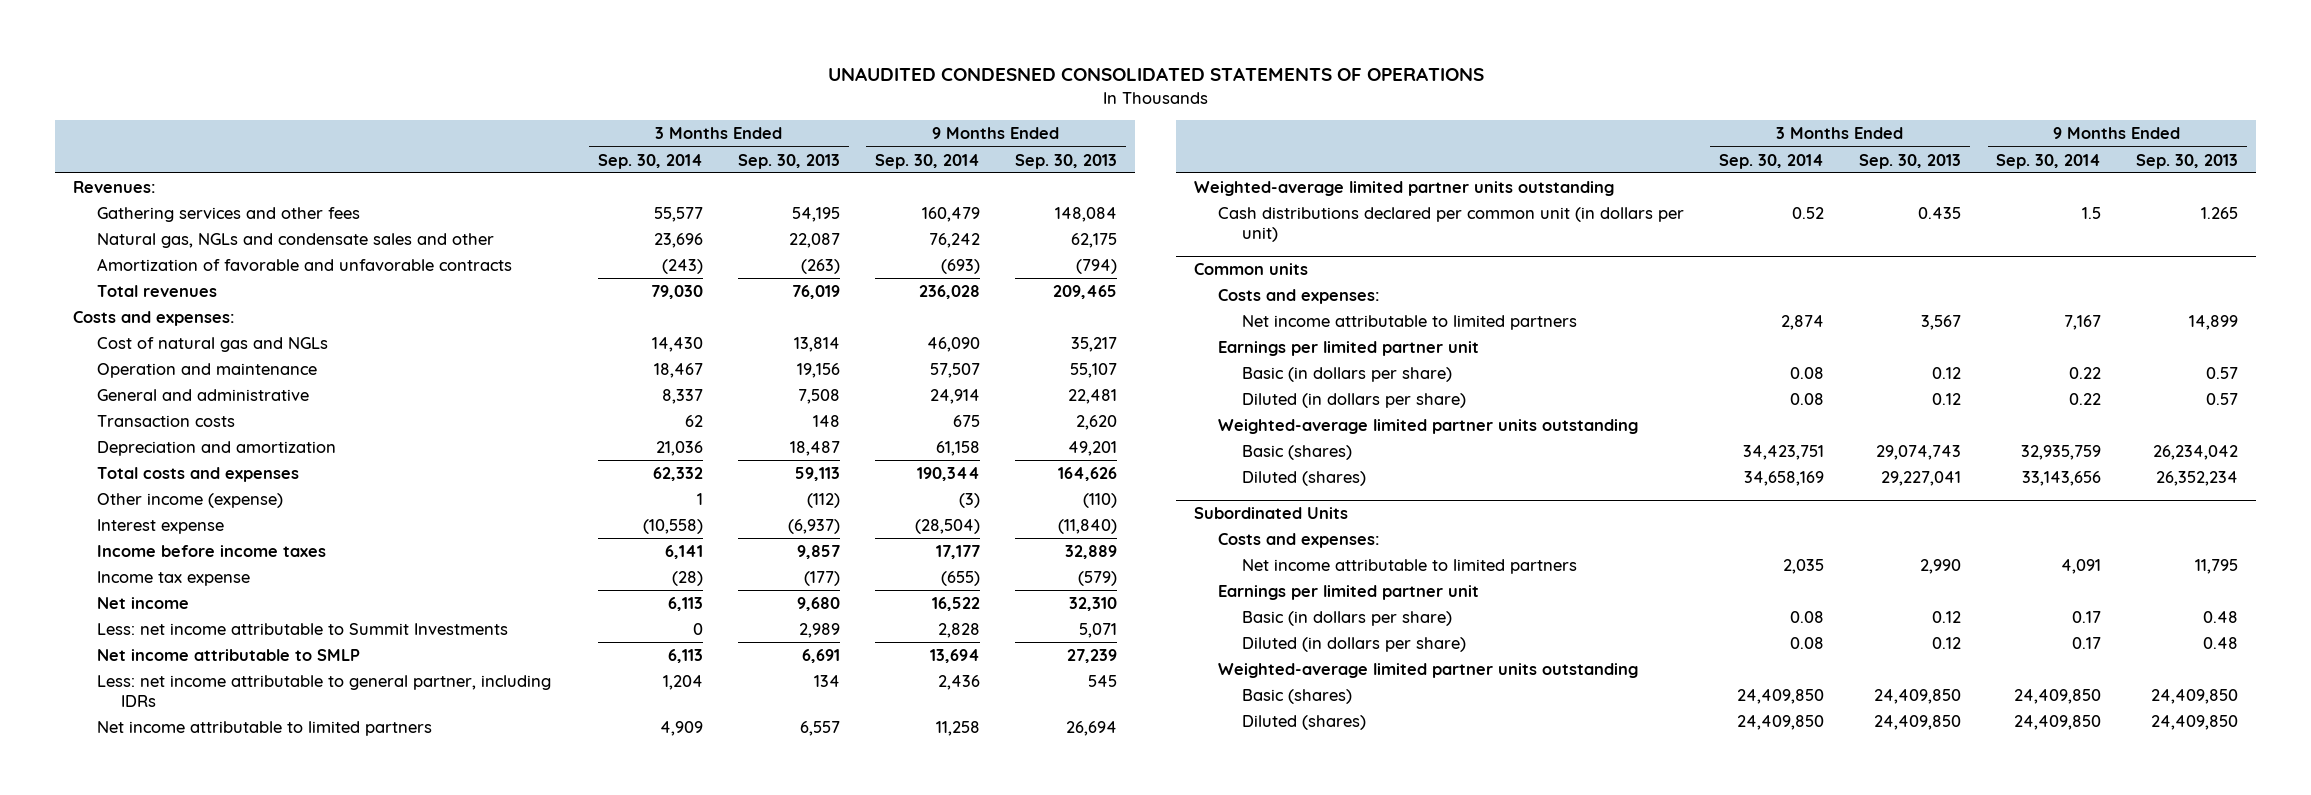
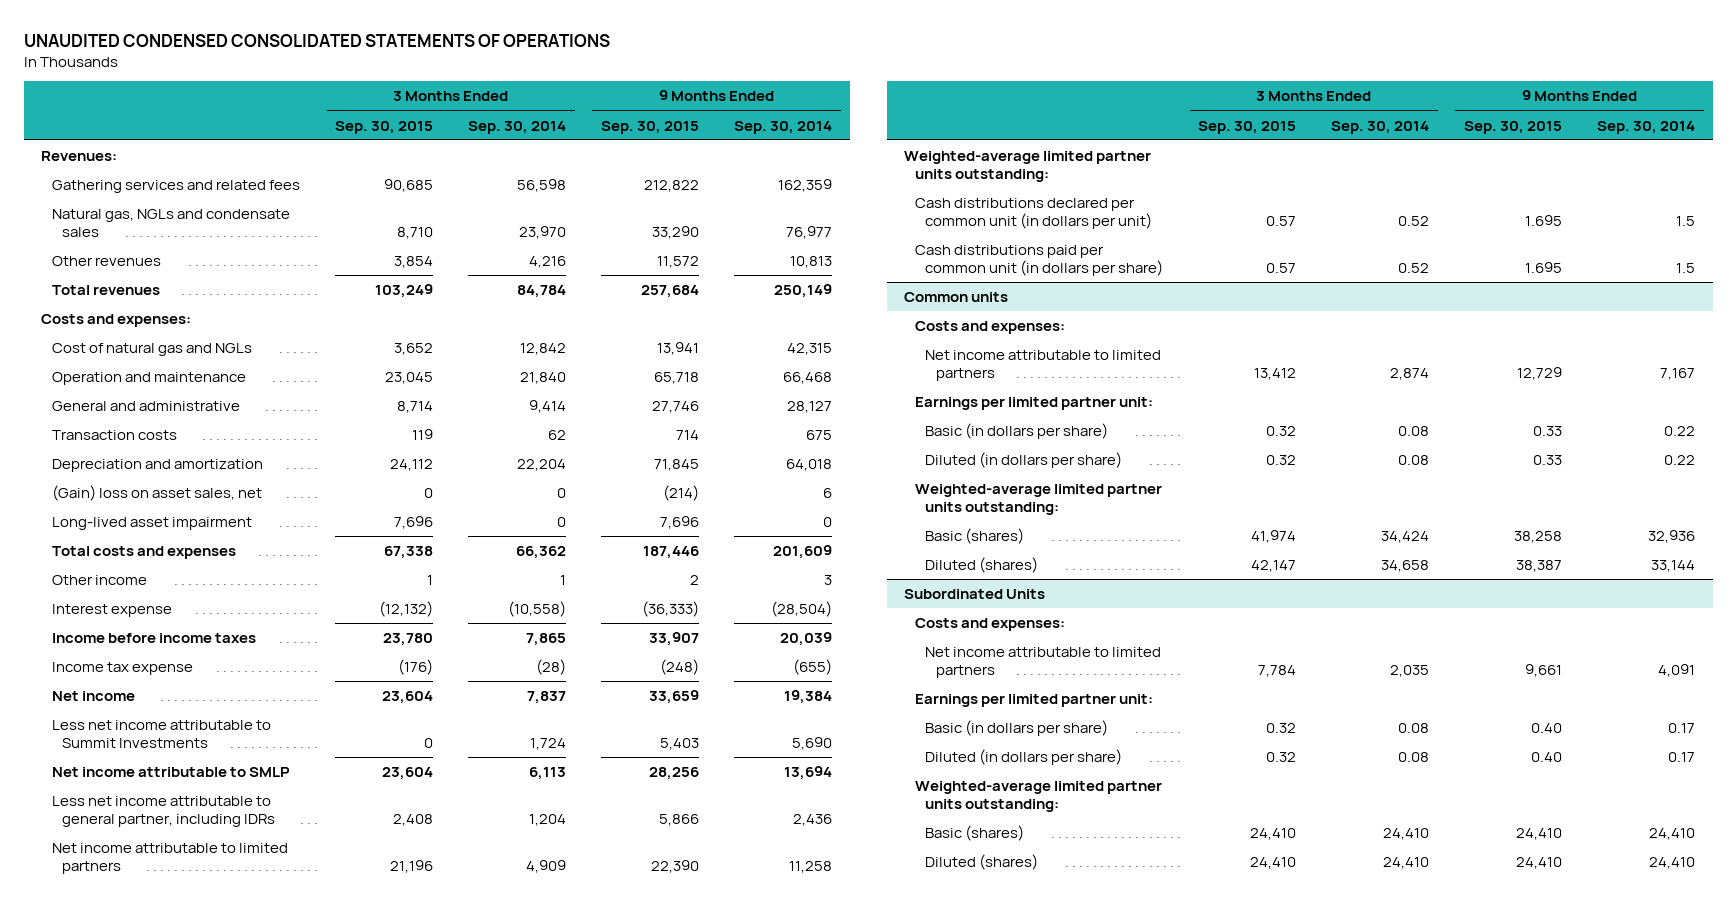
- UNAUDITED CONDESNED CONSOLIDATED STATEMENTS OF OPERATIONS
+ UNAUDITED CONDENSED CONSOLIDATED STATEMENTS OF OPERATIONS
- | 3 Months Ended Sep. 30, 2014 | 3 Months Ended Sep. 30, 2013 | 9 Months Ended Sep. 30, 2014 | 9 Months Ended Sep. 30, 2013
+ | 3 Months Ended Sep. 30, 2015 | 3 Months Ended Sep. 30, 2014 | 9 Months Ended Sep. 30, 2015 | 9 Months Ended Sep. 30, 2014
- Gathering services and other fees | 55,577 | 54,195 | 160,479 | 148,084
- Natural gas, NGLs and condensate sales and other | 23,696 | 22,087 | 76,242 | 62,175
- Amortization of favorable and unfavorable contracts | (243) | (263) | (693) | (794)
- Total revenues | 79,030 | 76,019 | 236,028 | 209,465
+ Gathering services and related fees | 90,685 | 56,598 | 212,822 | 162,359
+ Natural gas, NGLs and condensate sales | 8,710 | 23,970 | 33,290 | 76,977
+ Other revenues | 3,854 | 4,216 | 11,572 | 10,813
+ Total revenues | 103,249 | 84,784 | 257,684 | 250,149
- Cost of natural gas and NGLs | 14,430 | 13,814 | 46,090 | 35,217
- Operation and maintenance | 18,467 | 19,156 | 57,507 | 55,107
- General and administrative | 8,337 | 7,508 | 24,914 | 22,481
+ Cost of natural gas and NGLs | 3,652 | 12,842 | 13,941 | 42,315
+ Operation and maintenance | 23,045 | 21,840 | 65,718 | 66,468
+ General and administrative | 8,714 | 9,414 | 27,746 | 28,127
- Depreciation and amortization | 21,036 | 18,487 | 61,158 | 49,201
- Total costs and expenses | 62,332 | 59,113 | 190,344 | 164,626
- Other income (expense) | 1 | (112) | (3) | (110)
+ Depreciation and amortization | 24,112 | 22,204 | 71,845 | 64,018
+ (Gain) loss on asset sales, net | 0 | 0 | (214) | 6
+ Long-lived asset impairment | 7,696 | 0 | 7,696 | 0
+ Total costs and expenses | 67,338 | 66,362 | 187,446 | 201,609
+ Other income | 1 | 1 | 2 | 3
- Income before income taxes | 6,141 | 9,857 | 17,177 | 32,889
+ Income before income taxes | 23,780 | 7,865 | 33,907 | 20,039
- Net income | 6,113 | 9,680 | 16,522 | 32,310
- Less: net income attributable to Summit Investments | 0 | 2,989 | 2,828 | 5,071
+ Net income | 23,604 | 7,837 | 33,659 | 19,384
+ Less net income attributable to Summit Investments | 0 | 1,724 | 5,403 | 5,690
- Less: net income attributable to general partner, including IDRs | 1,204 | 134 | 2,436 | 545
+ Less net income attributable to general partner, including IDRs | 2,408 | 1,204 | 5,866 | 2,436
- Weighted-average limited partner units outstanding
+ Weighted-average limited partner units outstanding:
+ Cash distributions paid per common unit (in dollars per share) | 0.57 | 0.52 | 1.695 | 1.5
@ Common units
- Earnings per limited partner unit
+ Earnings per limited partner unit:
- Weighted-average limited partner units outstanding
- Basic (shares) | 34,423,751 | 29,074,743 | 32,935,759 | 26,234,042
- Diluted (shares) | 34,658,169 | 29,227,041 | 33,143,656 | 26,352,234
+ Weighted-average limited partner units outstanding:
+ Basic (shares) | 41,974 | 34,424 | 38,258 | 32,936
+ Diluted (shares) | 42,147 | 34,658 | 38,387 | 33,144
@ Subordinated Units
- Earnings per limited partner unit
+ Earnings per limited partner unit:
- Weighted-average limited partner units outstanding
- Basic (shares) | 24,409,850 | 24,409,850 | 24,409,850 | 24,409,850
- Diluted (shares) | 24,409,850 | 24,409,850 | 24,409,850 | 24,409,850
+ Weighted-average limited partner units outstanding:
+ Basic (shares) | 24,410 | 24,410 | 24,410 | 24,410
+ Diluted (shares) | 24,410 | 24,410 | 24,410 | 24,410

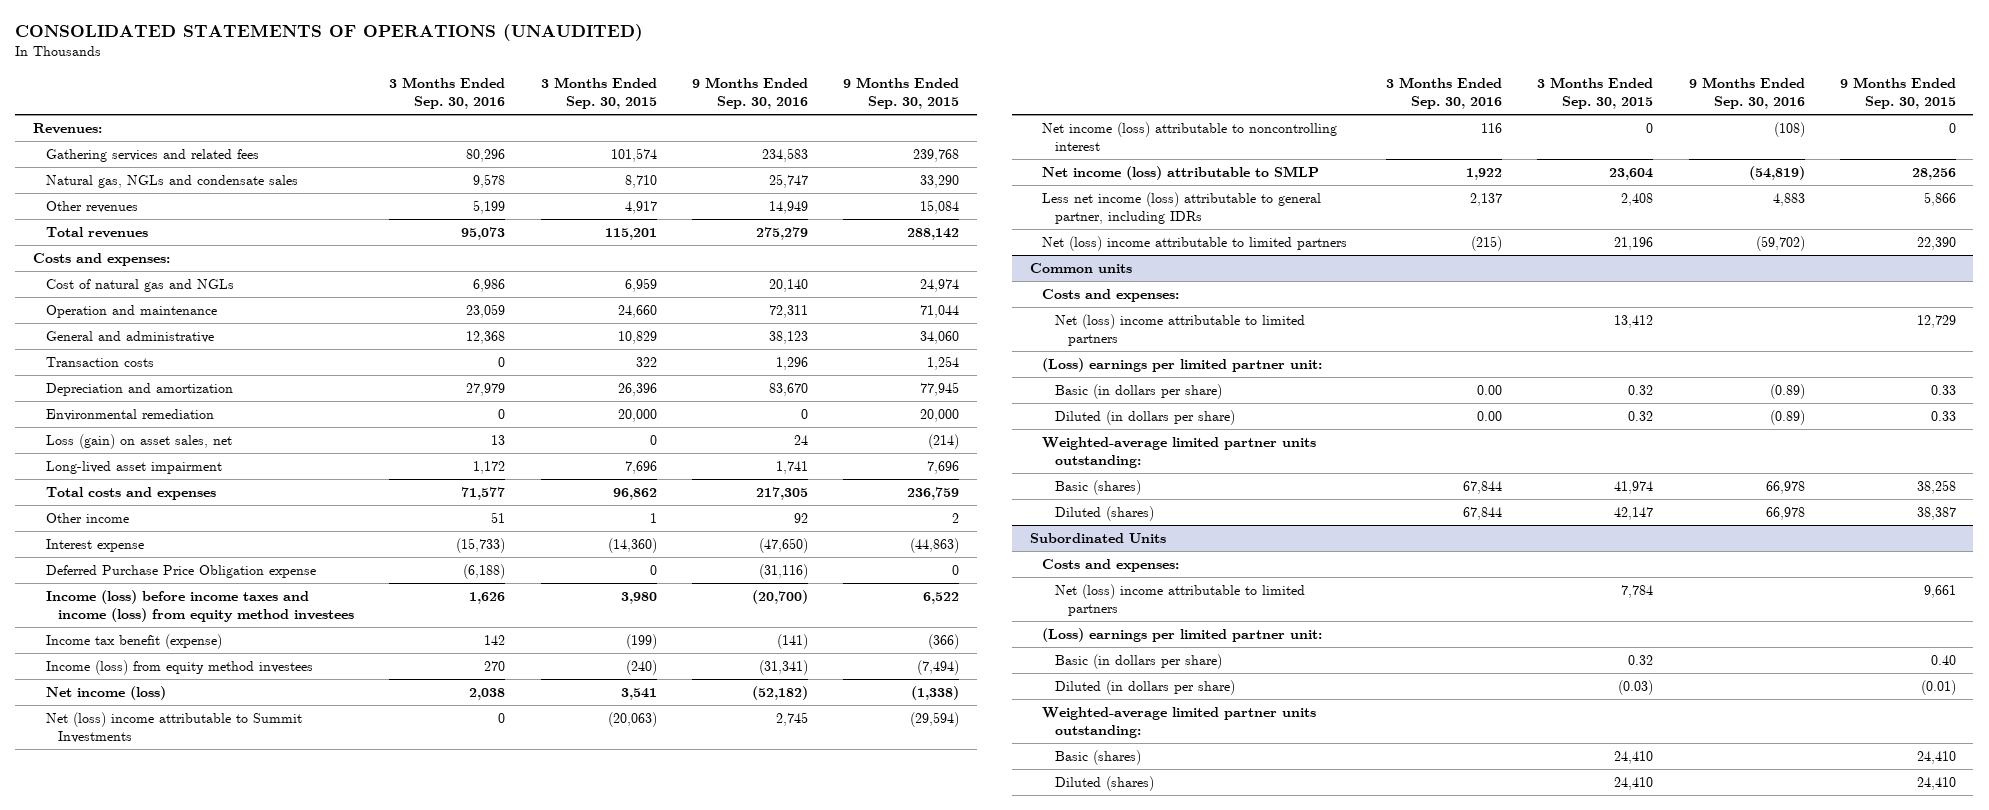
- UNAUDITED CONDENSED CONSOLIDATED STATEMENTS OF OPERATIONS
+ CONSOLIDATED STATEMENTS OF OPERATIONS (UNAUDITED)
- | 3 Months Ended Sep. 30, 2015 | 3 Months Ended Sep. 30, 2014 | 9 Months Ended Sep. 30, 2015 | 9 Months Ended Sep. 30, 2014
+ | 3 Months Ended Sep. 30, 2016 | 3 Months Ended Sep. 30, 2015 | 9 Months Ended Sep. 30, 2016 | 9 Months Ended Sep. 30, 2015
- Gathering services and related fees | 90,685 | 56,598 | 212,822 | 162,359
+ Gathering services and related fees | 80,296 | 101,574 | 234,583 | 239,768
- Other revenues | 3,854 | 4,216 | 11,572 | 10,813
- Total revenues | 103,249 | 84,784 | 257,684 | 250,149
+ Other revenues | 5,199 | 4,917 | 14,949 | 15,084
+ Total revenues | 95,073 | 115,201 | 275,279 | 288,142
- Cost of natural gas and NGLs | 3,652 | 12,842 | 13,941 | 42,315
- Operation and maintenance | 23,045 | 21,840 | 65,718 | 66,468
- General and administrative | 8,714 | 9,414 | 27,746 | 28,127
- Transaction costs | 119 | 62 | 714 | 675
- Depreciation and amortization | 24,112 | 22,204 | 71,845 | 64,018
- (Gain) loss on asset sales, net | 0 | 0 | (214) | 6
+ Cost of natural gas and NGLs | 6,986 | 6,959 | 20,140 | 24,974
+ Operation and maintenance | 23,059 | 24,660 | 72,311 | 71,044
+ General and administrative | 12,368 | 10,829 | 38,123 | 34,060
+ Transaction costs | 0 | 322 | 1,296 | 1,254
+ Depreciation and amortization | 27,979 | 26,396 | 83,670 | 77,945
+ Environmental remediation | 0 | 20,000 | 0 | 20,000
+ Loss (gain) on asset sales, net | 13 | 0 | 24 | (214)
- Total costs and expenses | 67,338 | 66,362 | 187,446 | 201,609
+ Total costs and expenses | 71,577 | 96,862 | 217,305 | 236,759
- Interest expense | (12,132) | (10,558) | (36,333) | (28,504)
- Income before income taxes | 23,780 | 7,865 | 33,907 | 20,039
- Income tax expense | (176) | (28) | (248) | (655)
- Net income | 23,604 | 7,837 | 33,659 | 19,384
- Less net income attributable to Summit Investments | 0 | 1,724 | 5,403 | 5,690
- Net income attributable to SMLP | 23,604 | 6,113 | 28,256 | 13,694
- Less net income attributable to general partner, including IDRs | 2,408 | 1,204 | 5,866 | 2,436
- Net income attributable to limited partners | 21,196 | 4,909 | 22,390 | 11,258
- Weighted-average limited partner units outstanding:
- Cash distributions declared per common unit (in dollars per unit) | 0.57 | 0.52 | 1.695 | 1.5
- Cash distributions paid per common unit (in dollars per share) | 0.57 | 0.52 | 1.695 | 1.5
+ Interest expense | (15,733) | (14,360) | (47,650) | (44,863)
+ Deferred Purchase Price Obligation expense | (6,188) | 0 | (31,116) | 0
+ Income (loss) before income taxes and income (loss) from equity method investees | 1,626 | 3,980 | (20,700) | 6,522
+ Income tax benefit (expense) | 142 | (199) | (141) | (366)
+ Income (loss) from equity method investees | 270 | (240) | (31,341) | (7,494)
+ Net income (loss) | 2,038 | 3,541 | (52,182) | (1,338)
+ Net (loss) income attributable to Summit Investments | 0 | (20,063) | 2,745 | (29,594)
+ Net income (loss) attributable to noncontrolling interest | 116 | 0 | (108) | 0
+ Net income (loss) attributable to SMLP | 1,922 | 23,604 | (54,819) | 28,256
+ Less net income (loss) attributable to general partner, including IDRs | 2,137 | 2,408 | 4,883 | 5,866
+ Net (loss) income attributable to limited partners | (215) | 21,196 | (59,702) | 22,390
@ Common units
- Net income attributable to limited partners | 13,412 | 2,874 | 12,729 | 7,167
- Earnings per limited partner unit:
+ Net (loss) income attributable to limited partners | | 13,412 | | 12,729
+ (Loss) earnings per limited partner unit:
@ Subordinated Units
- Net income attributable to limited partners | 7,784 | 2,035 | 9,661 | 4,091
- Earnings per limited partner unit:
+ Net (loss) income attributable to limited partners | | 7,784 | | 9,661
+ (Loss) earnings per limited partner unit:
- Diluted (in dollars per share) | 0.32 | 0.08 | 0.40 | 0.17
+ Diluted (in dollars per share) | | (0.03) | | (0.01)

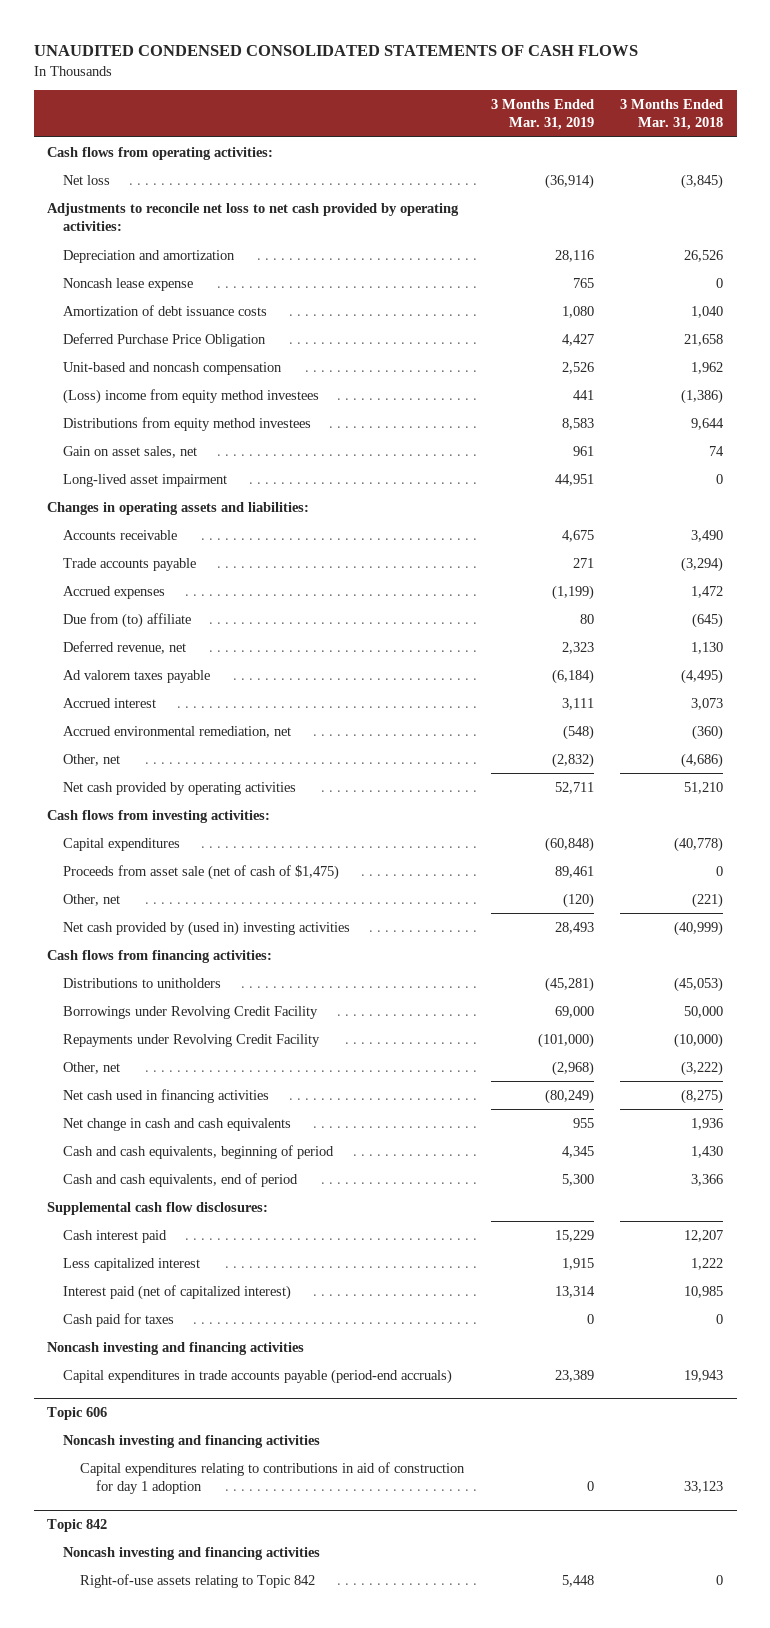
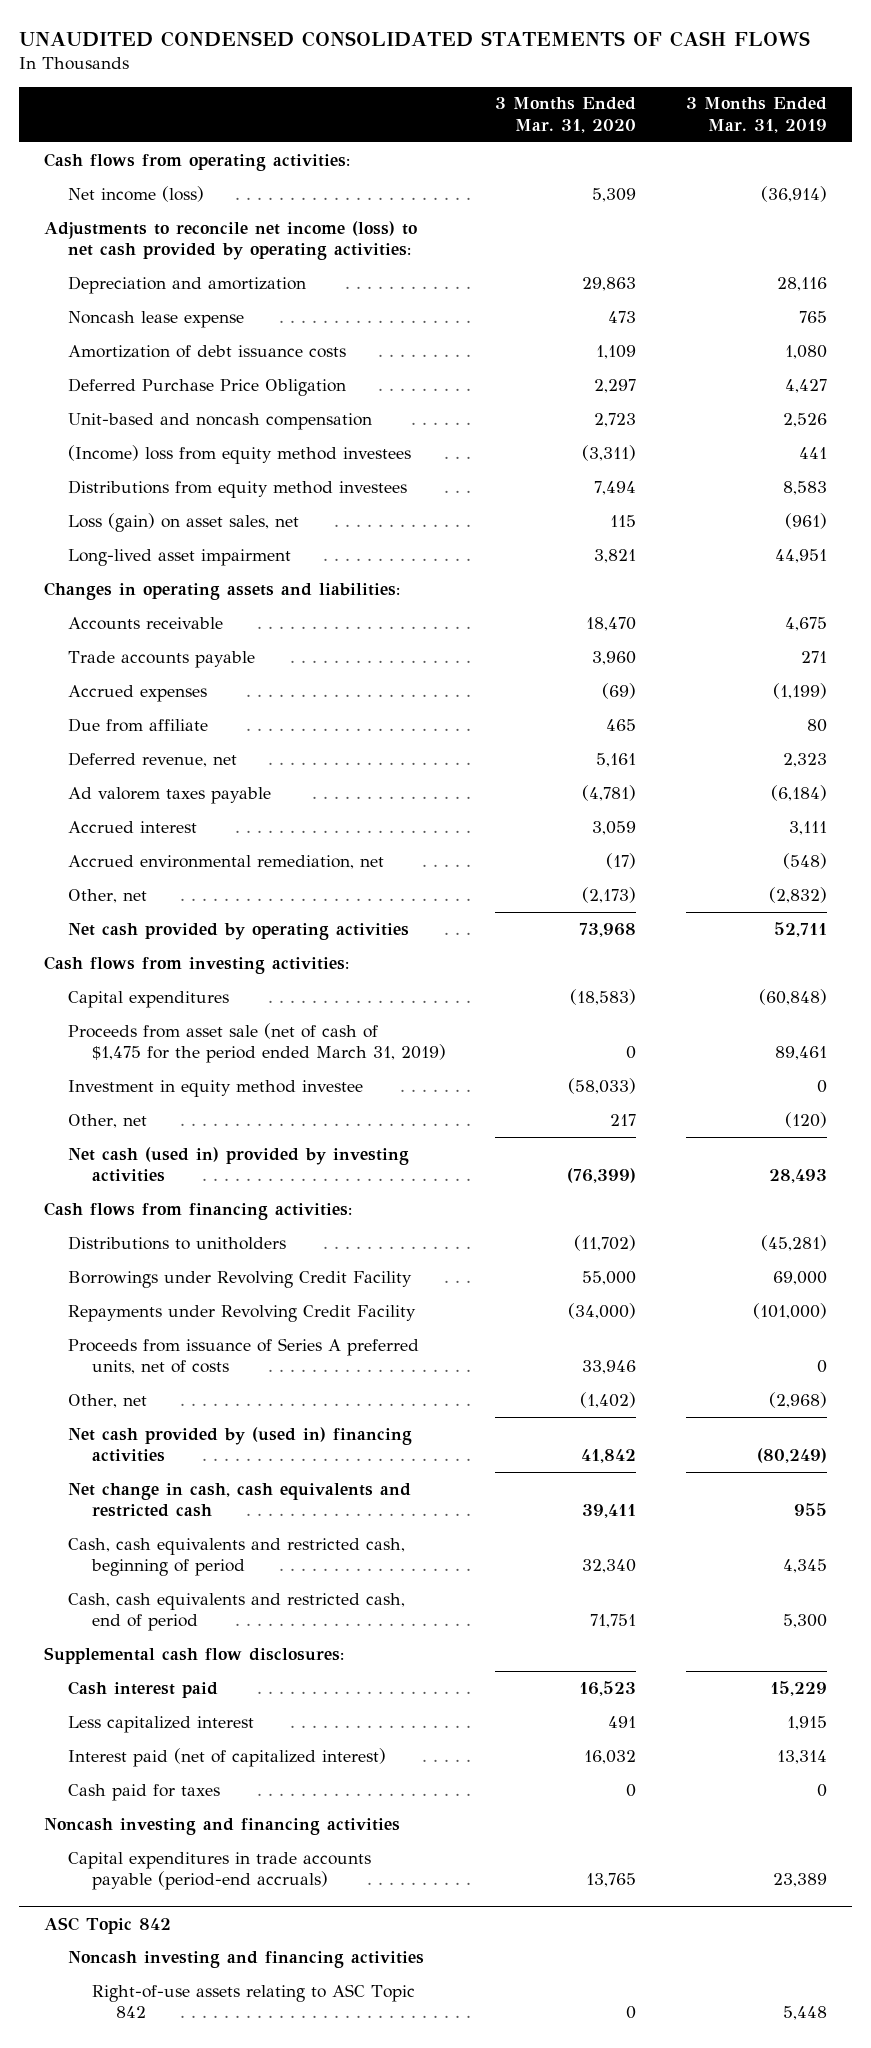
- | 3 Months Ended Mar. 31, 2019 | 3 Months Ended Mar. 31, 2018
+ | 3 Months Ended Mar. 31, 2020 | 3 Months Ended Mar. 31, 2019
- Net loss | (36,914) | (3,845)
- Adjustments to reconcile net loss to net cash provided by operating activities:
+ Net income (loss) | 5,309 | (36,914)
+ Adjustments to reconcile net income (loss) to net cash provided by operating activities:
- (Loss) income from equity method investees | 441 | (1,386)
+ (Income) loss from equity method investees | (3,311) | 441
- Gain on asset sales, net | 961 | 74
+ Loss (gain) on asset sales, net | 115 | (961)
- Due from (to) affiliate | 80 | (645)
+ Due from affiliate | 465 | 80
- Proceeds from asset sale (net of cash of $1,475) | 89,461 | 0
+ Proceeds from asset sale (net of cash of $1,475 for the period ended March 31, 2019) | 0 | 89,461
+ Investment in equity method investee | (58,033) | 0
- Net cash provided by (used in) investing activities | 28,493 | (40,999)
+ Net cash (used in) provided by investing activities | (76,399) | 28,493
+ Proceeds from issuance of Series A preferred units, net of costs | 33,946 | 0
- Net cash used in financing activities | (80,249) | (8,275)
- Net change in cash and cash equivalents | 955 | 1,936
- Cash and cash equivalents, beginning of period | 4,345 | 1,430
- Cash and cash equivalents, end of period | 5,300 | 3,366
+ Net cash provided by (used in) financing activities | 41,842 | (80,249)
+ Net change in cash, cash equivalents and restricted cash | 39,411 | 955
+ Cash, cash equivalents and restricted cash, beginning of period | 32,340 | 4,345
+ Cash, cash equivalents and restricted cash, end of period | 71,751 | 5,300
- Topic 606
- Noncash investing and financing activities
- Capital expenditures relating to contributions in aid of construction for day 1 adoption | 0 | 33,123
- Topic 842
+ ASC Topic 842
- Right-of-use assets relating to Topic 842 | 5,448 | 0
+ Right-of-use assets relating to ASC Topic 842 | 0 | 5,448

